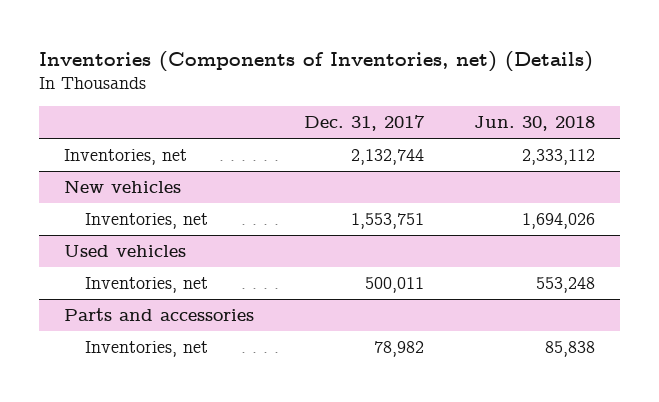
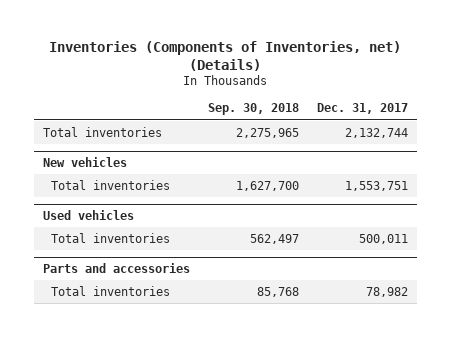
- | Dec. 31, 2017 | Jun. 30, 2018
+ | Sep. 30, 2018 | Dec. 31, 2017
- Inventories, net | 2,132,744 | 2,333,112
+ Total inventories | 2,275,965 | 2,132,744
@ New vehicles
- Inventories, net | 1,553,751 | 1,694,026
+ Total inventories | 1,627,700 | 1,553,751
@ Used vehicles
- Inventories, net | 500,011 | 553,248
+ Total inventories | 562,497 | 500,011
@ Parts and accessories
- Inventories, net | 78,982 | 85,838
+ Total inventories | 85,768 | 78,982

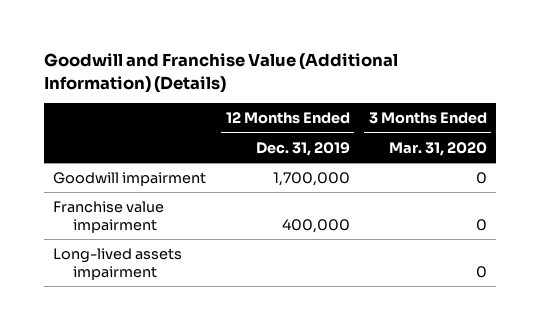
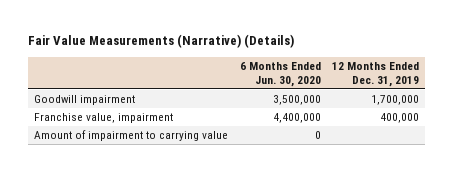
- Goodwill and Franchise Value (Additional Information) (Details)
+ Fair Value Measurements (Narrative) (Details)
- | 12 Months Ended Dec. 31, 2019 | 3 Months Ended Mar. 31, 2020
+ | 6 Months Ended Jun. 30, 2020 | 12 Months Ended Dec. 31, 2019
- Franchise value impairment | 400,000 | 0
- Long-lived assets impairment | | 0
+ Franchise value, impairment | 4,400,000 | 400,000
+ Amount of impairment to carrying value | 0 |

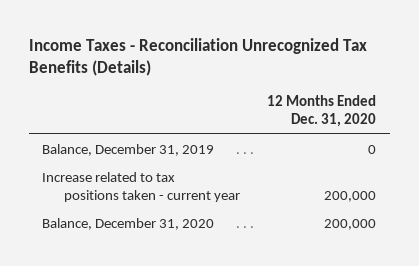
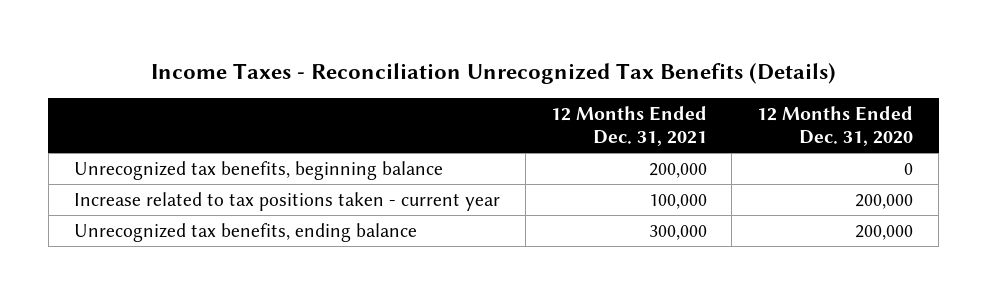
- | 12 Months Ended Dec. 31, 2020
+ | 12 Months Ended Dec. 31, 2021 | 12 Months Ended Dec. 31, 2020
- Balance, December 31, 2019 | 0
+ Unrecognized tax benefits, beginning balance | 200,000 | 0
- Balance, December 31, 2020 | 200,000
+ Unrecognized tax benefits, ending balance | 300,000 | 200,000

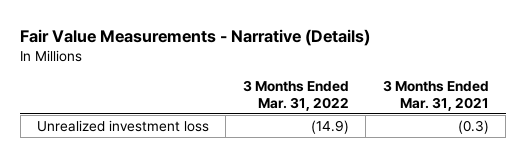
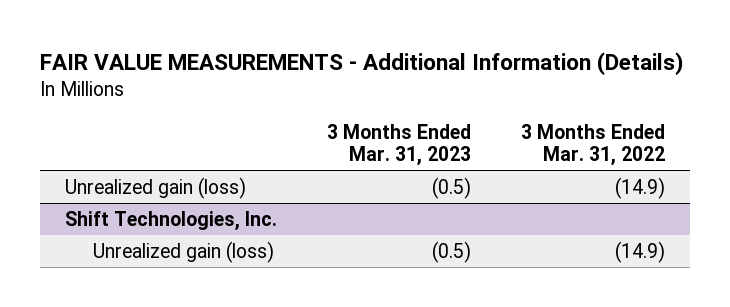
- Fair Value Measurements - Narrative (Details)
+ FAIR VALUE MEASUREMENTS - Additional Information (Details)
- | 3 Months Ended Mar. 31, 2022 | 3 Months Ended Mar. 31, 2021
+ | 3 Months Ended Mar. 31, 2023 | 3 Months Ended Mar. 31, 2022
- Unrealized investment loss | (14.9) | (0.3)
+ Unrealized gain (loss) | (0.5) | (14.9)
+ Shift Technologies, Inc.
+ Unrealized gain (loss) | (0.5) | (14.9)

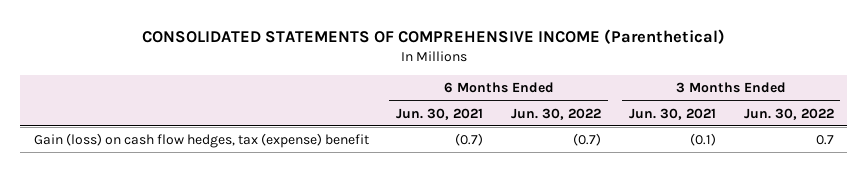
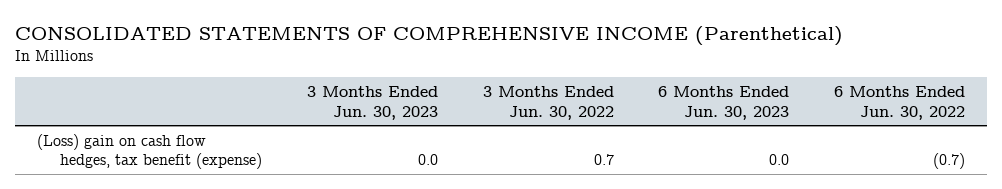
- | 6 Months Ended Jun. 30, 2021 | 6 Months Ended Jun. 30, 2022 | 3 Months Ended Jun. 30, 2021 | 3 Months Ended Jun. 30, 2022
+ | 3 Months Ended Jun. 30, 2023 | 3 Months Ended Jun. 30, 2022 | 6 Months Ended Jun. 30, 2023 | 6 Months Ended Jun. 30, 2022
- Gain (loss) on cash flow hedges, tax (expense) benefit | (0.7) | (0.7) | (0.1) | 0.7
+ (Loss) gain on cash flow hedges, tax benefit (expense) | 0.0 | 0.7 | 0.0 | (0.7)

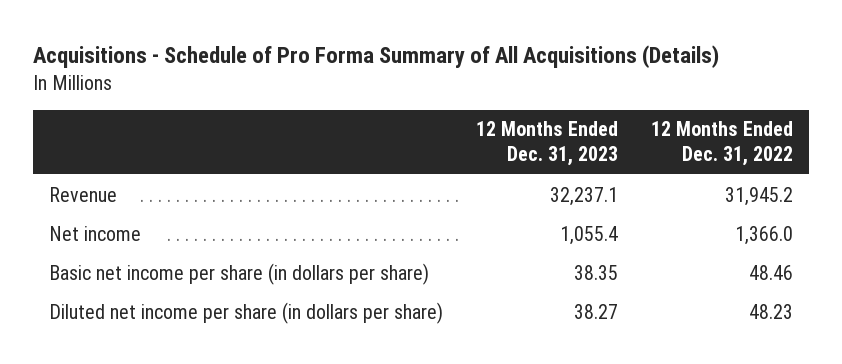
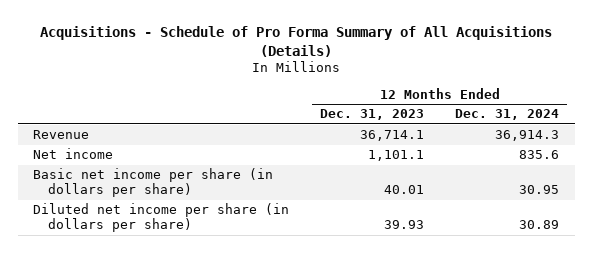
- | 12 Months Ended Dec. 31, 2023 | 12 Months Ended Dec. 31, 2022
+ | 12 Months Ended Dec. 31, 2023 | 12 Months Ended Dec. 31, 2024
- Revenue | 32,237.1 | 31,945.2
- Net income | 1,055.4 | 1,366.0
- Basic net income per share (in dollars per share) | 38.35 | 48.46
- Diluted net income per share (in dollars per share) | 38.27 | 48.23
+ Revenue | 36,714.1 | 36,914.3
+ Net income | 1,101.1 | 835.6
+ Basic net income per share (in dollars per share) | 40.01 | 30.95
+ Diluted net income per share (in dollars per share) | 39.93 | 30.89

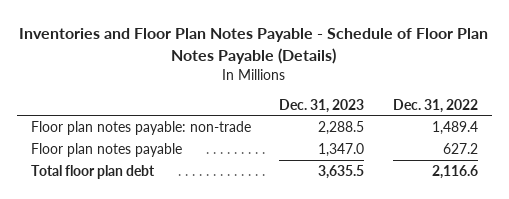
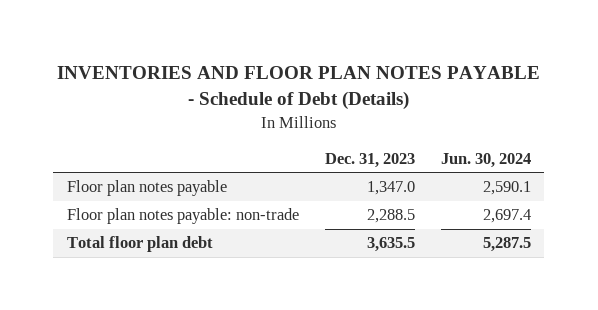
- Inventories and Floor Plan Notes Payable - Schedule of Floor Plan Notes Payable (Details)
+ INVENTORIES AND FLOOR PLAN NOTES PAYABLE - Schedule of Debt (Details)
- | Dec. 31, 2023 | Dec. 31, 2022
+ | Dec. 31, 2023 | Jun. 30, 2024
moved down: Floor plan notes payable: non-trade | 2,288.5 | 2,697.4

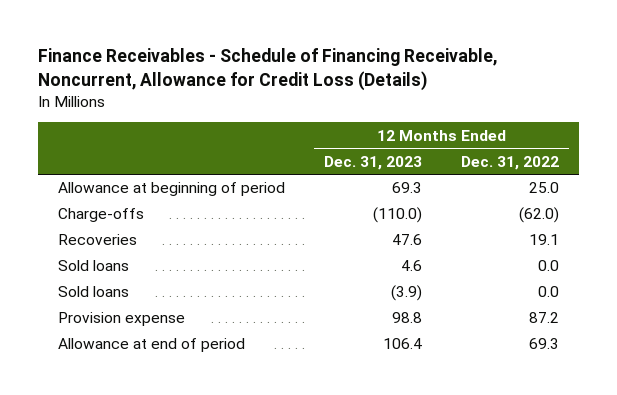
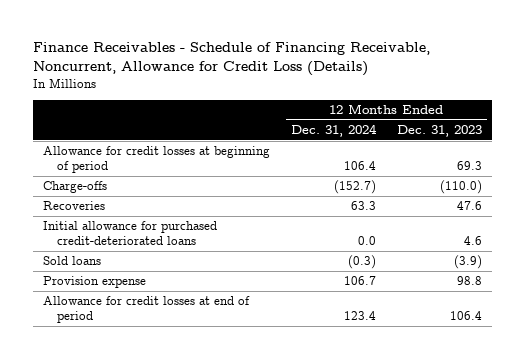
- | 12 Months Ended Dec. 31, 2023 | 12 Months Ended Dec. 31, 2022
+ | 12 Months Ended Dec. 31, 2024 | 12 Months Ended Dec. 31, 2023
- Allowance at beginning of period | 69.3 | 25.0
+ Allowance for credit losses at beginning of period | 106.4 | 69.3
- Sold loans | 4.6 | 0.0
+ Initial allowance for purchased credit-deteriorated loans | 0.0 | 4.6
- Allowance at end of period | 106.4 | 69.3
+ Allowance for credit losses at end of period | 123.4 | 106.4

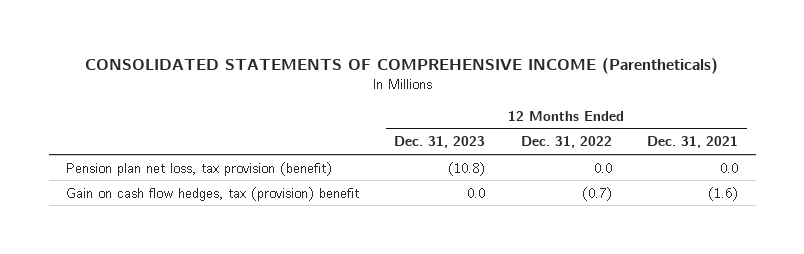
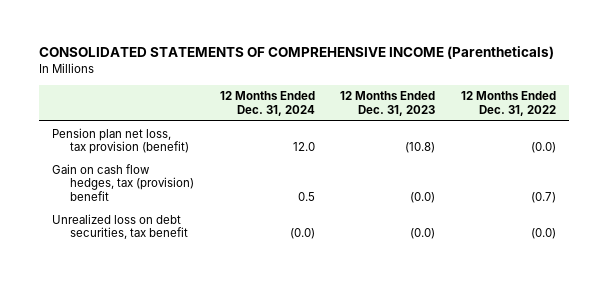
- | 12 Months Ended Dec. 31, 2023 | 12 Months Ended Dec. 31, 2022 | 12 Months Ended Dec. 31, 2021
+ | 12 Months Ended Dec. 31, 2024 | 12 Months Ended Dec. 31, 2023 | 12 Months Ended Dec. 31, 2022
- Pension plan net loss, tax provision (benefit) | (10.8) | 0.0 | 0.0
- Gain on cash flow hedges, tax (provision) benefit | 0.0 | (0.7) | (1.6)
+ Pension plan net loss, tax provision (benefit) | 12.0 | (10.8) | (0.0)
+ Gain on cash flow hedges, tax (provision) benefit | 0.5 | (0.0) | (0.7)
+ Unrealized loss on debt securities, tax benefit | (0.0) | (0.0) | (0.0)

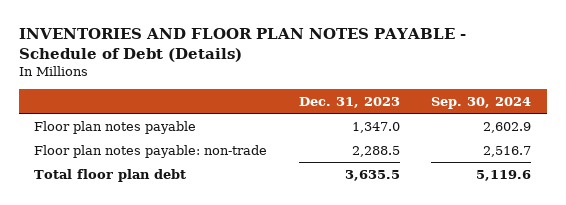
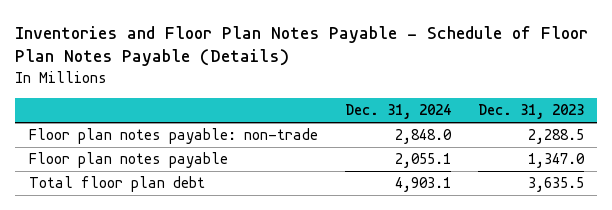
- INVENTORIES AND FLOOR PLAN NOTES PAYABLE - Schedule of Debt (Details)
+ Inventories and Floor Plan Notes Payable - Schedule of Floor Plan Notes Payable (Details)
- | Dec. 31, 2023 | Sep. 30, 2024
+ | Dec. 31, 2024 | Dec. 31, 2023
moved down: Floor plan notes payable | 2,055.1 | 1,347.0

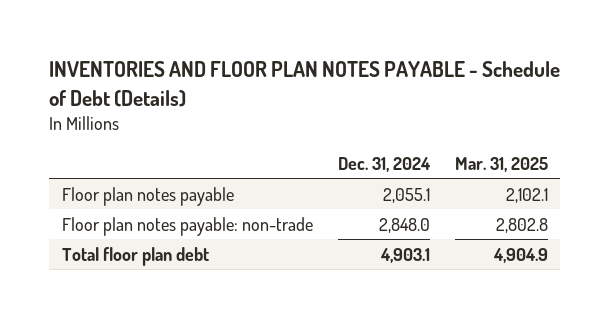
- Inventories and Floor Plan Notes Payable - Schedule of Floor Plan Notes Payable (Details)
+ INVENTORIES AND FLOOR PLAN NOTES PAYABLE - Schedule of Debt (Details)
- | Dec. 31, 2024 | Dec. 31, 2023
+ | Dec. 31, 2024 | Mar. 31, 2025
moved down: Floor plan notes payable: non-trade | 2,848.0 | 2,802.8

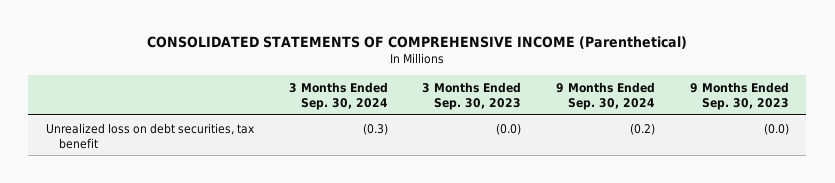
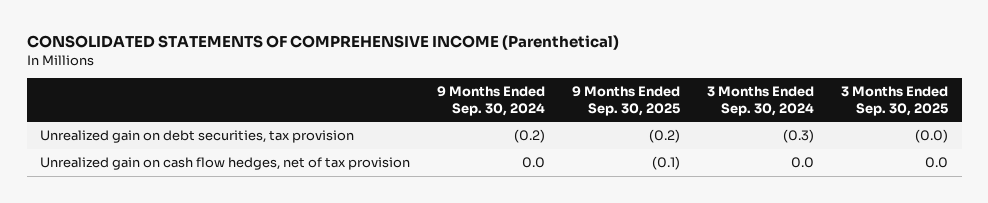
- | 3 Months Ended Sep. 30, 2024 | 3 Months Ended Sep. 30, 2023 | 9 Months Ended Sep. 30, 2024 | 9 Months Ended Sep. 30, 2023
+ | 9 Months Ended Sep. 30, 2024 | 9 Months Ended Sep. 30, 2025 | 3 Months Ended Sep. 30, 2024 | 3 Months Ended Sep. 30, 2025
- Unrealized loss on debt securities, tax benefit | (0.3) | (0.0) | (0.2) | (0.0)
+ Unrealized gain on debt securities, tax provision | (0.2) | (0.2) | (0.3) | (0.0)
+ Unrealized gain on cash flow hedges, net of tax provision | 0.0 | (0.1) | 0.0 | 0.0

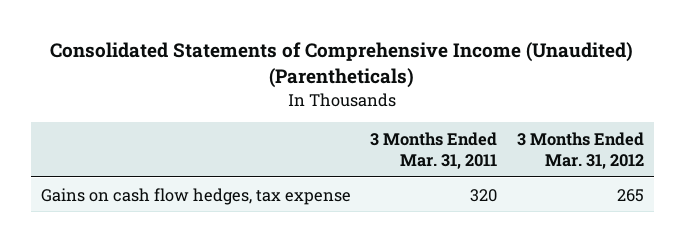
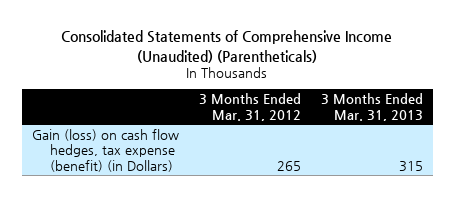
- | 3 Months Ended Mar. 31, 2011 | 3 Months Ended Mar. 31, 2012
+ | 3 Months Ended Mar. 31, 2012 | 3 Months Ended Mar. 31, 2013
- Gains on cash flow hedges, tax expense | 320 | 265
+ Gain (loss) on cash flow hedges, tax expense (benefit) (in Dollars) | 265 | 315

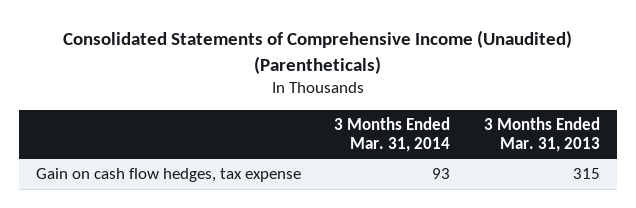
- | 3 Months Ended Mar. 31, 2012 | 3 Months Ended Mar. 31, 2013
+ | 3 Months Ended Mar. 31, 2014 | 3 Months Ended Mar. 31, 2013
- Gain (loss) on cash flow hedges, tax expense (benefit) (in Dollars) | 265 | 315
+ Gain on cash flow hedges, tax expense | 93 | 315

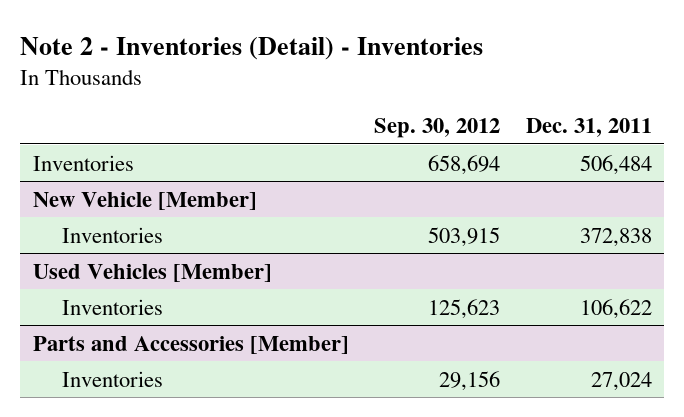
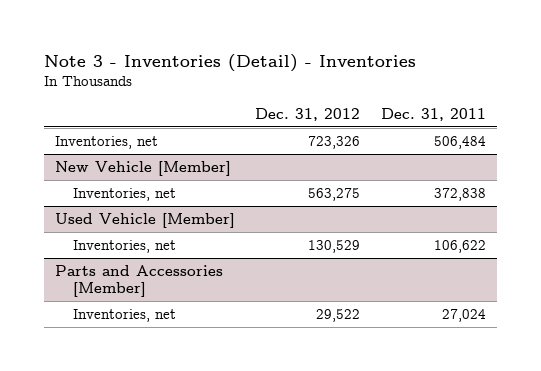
- Note 2 - Inventories (Detail) - Inventories
+ Note 3 - Inventories (Detail) - Inventories
- | Sep. 30, 2012 | Dec. 31, 2011
+ | Dec. 31, 2012 | Dec. 31, 2011
- Inventories | 658,694 | 506,484
+ Inventories, net | 723,326 | 506,484
@ New Vehicle [Member]
- Inventories | 503,915 | 372,838
- Used Vehicles [Member]
- Inventories | 125,623 | 106,622
@ New Vehicle [Member]
+ Inventories, net | 563,275 | 372,838
+ Used Vehicle [Member]
+ Inventories, net | 130,529 | 106,622
@ Parts and Accessories [Member]
- Inventories | 29,156 | 27,024
+ Inventories, net | 29,522 | 27,024

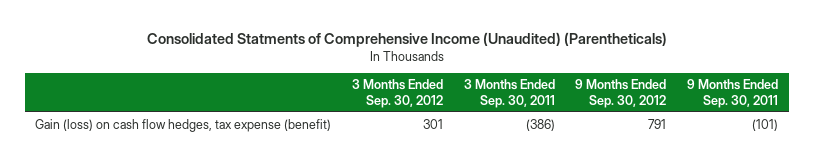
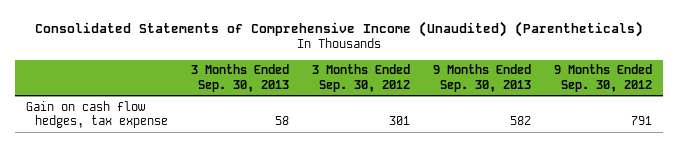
- Consolidated Statments of Comprehensive Income (Unaudited) (Parentheticals)
+ Consolidated Statements of Comprehensive Income (Unaudited) (Parentheticals)
- | 3 Months Ended Sep. 30, 2012 | 3 Months Ended Sep. 30, 2011 | 9 Months Ended Sep. 30, 2012 | 9 Months Ended Sep. 30, 2011
+ | 3 Months Ended Sep. 30, 2013 | 3 Months Ended Sep. 30, 2012 | 9 Months Ended Sep. 30, 2013 | 9 Months Ended Sep. 30, 2012
- Gain (loss) on cash flow hedges, tax expense (benefit) | 301 | (386) | 791 | (101)
+ Gain on cash flow hedges, tax expense | 58 | 301 | 582 | 791

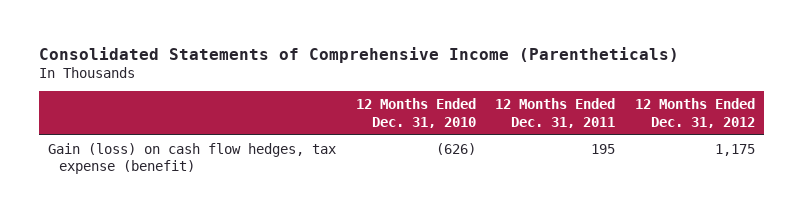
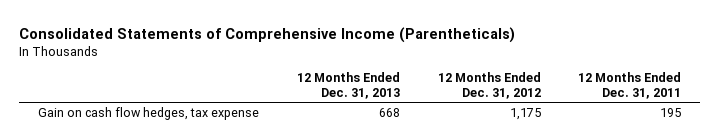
- | 12 Months Ended Dec. 31, 2010 | 12 Months Ended Dec. 31, 2011 | 12 Months Ended Dec. 31, 2012
+ | 12 Months Ended Dec. 31, 2013 | 12 Months Ended Dec. 31, 2012 | 12 Months Ended Dec. 31, 2011
- Gain (loss) on cash flow hedges, tax expense (benefit) | (626) | 195 | 1,175
+ Gain on cash flow hedges, tax expense | 668 | 1,175 | 195

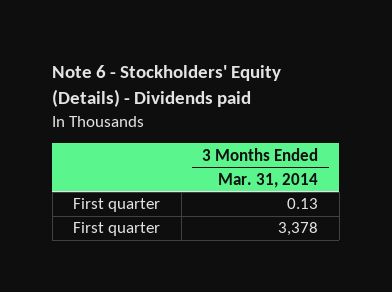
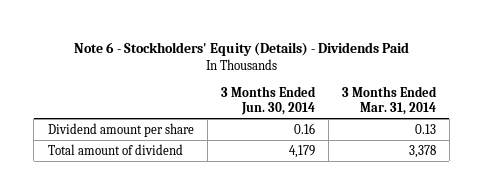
- Note 6 - Stockholders' Equity (Details) - Dividends paid
+ Note 6 - Stockholders' Equity (Details) - Dividends Paid
- | 3 Months Ended Mar. 31, 2014
+ | 3 Months Ended Jun. 30, 2014 | 3 Months Ended Mar. 31, 2014
- First quarter | 0.13
- First quarter | 3,378
+ Dividend amount per share | 0.16 | 0.13
+ Total amount of dividend | 4,179 | 3,378

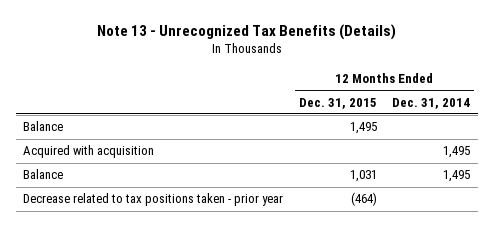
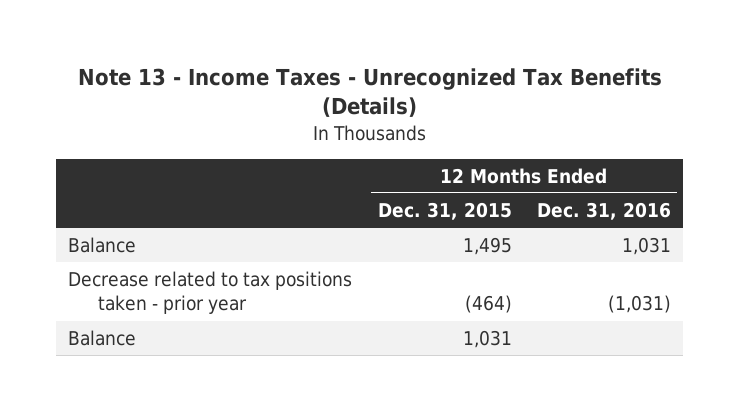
- Note 13 - Unrecognized Tax Benefits (Details)
+ Note 13 - Income Taxes - Unrecognized Tax Benefits (Details)
- | 12 Months Ended Dec. 31, 2015 | 12 Months Ended Dec. 31, 2014
+ | 12 Months Ended Dec. 31, 2015 | 12 Months Ended Dec. 31, 2016
- Acquired with acquisition | | 1,495
moved down: Balance | 1,031 |

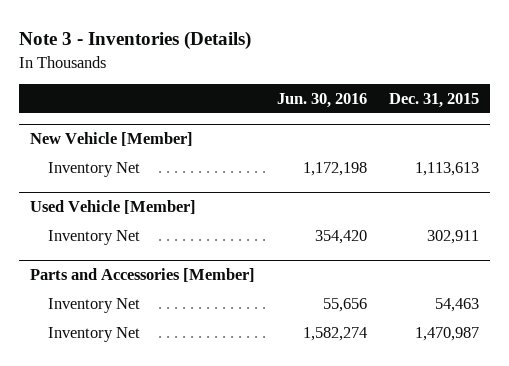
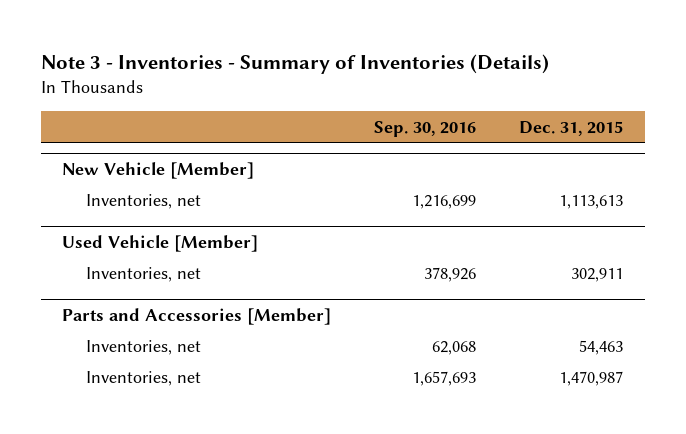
- Note 3 - Inventories (Details)
+ Note 3 - Inventories - Summary of Inventories (Details)
- | Jun. 30, 2016 | Dec. 31, 2015
+ | Sep. 30, 2016 | Dec. 31, 2015
@ New Vehicle [Member]
- Inventory Net | 1,172,198 | 1,113,613
+ Inventories, net | 1,216,699 | 1,113,613
@ Used Vehicle [Member]
- Inventory Net | 354,420 | 302,911
+ Inventories, net | 378,926 | 302,911
@ Parts and Accessories [Member]
- Inventory Net | 55,656 | 54,463
- Inventory Net | 1,582,274 | 1,470,987
+ Inventories, net | 62,068 | 54,463
+ Inventories, net | 1,657,693 | 1,470,987

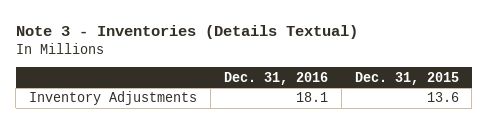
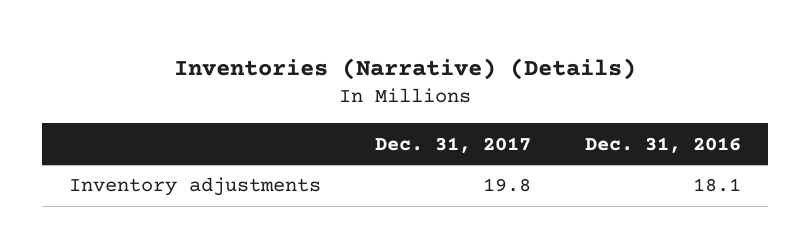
- Note 3 - Inventories (Details Textual)
+ Inventories (Narrative) (Details)
- | Dec. 31, 2016 | Dec. 31, 2015
+ | Dec. 31, 2017 | Dec. 31, 2016
- Inventory Adjustments | 18.1 | 13.6
+ Inventory adjustments | 19.8 | 18.1

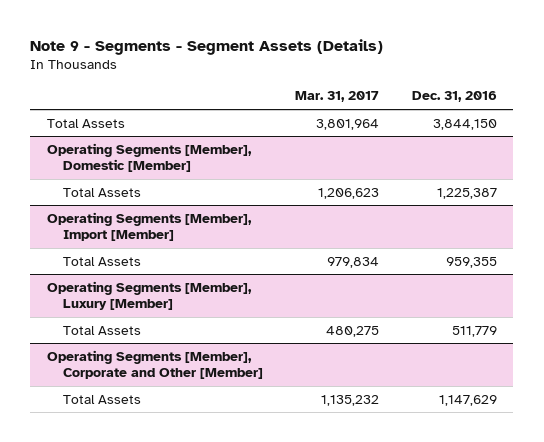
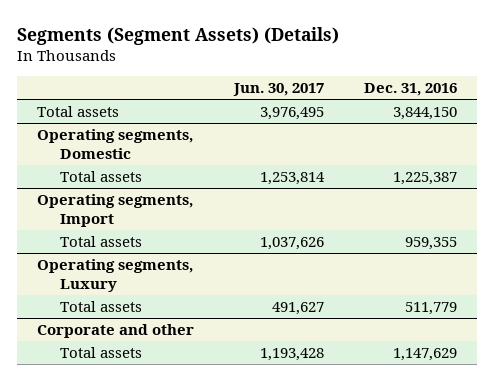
- Note 9 - Segments - Segment Assets (Details)
+ Segments (Segment Assets) (Details)
- | Mar. 31, 2017 | Dec. 31, 2016
+ | Jun. 30, 2017 | Dec. 31, 2016
- Total Assets | 3,801,964 | 3,844,150
- Operating Segments [Member], Domestic [Member]
- Total Assets | 1,206,623 | 1,225,387
- Operating Segments [Member], Import [Member]
- Total Assets | 979,834 | 959,355
- Operating Segments [Member], Luxury [Member]
- Total Assets | 480,275 | 511,779
- Operating Segments [Member], Corporate and Other [Member]
- Total Assets | 1,135,232 | 1,147,629
+ Total assets | 3,976,495 | 3,844,150
+ Operating segments, Domestic
+ Total assets | 1,253,814 | 1,225,387
+ Operating segments, Import
+ Total assets | 1,037,626 | 959,355
+ Operating segments, Luxury
+ Total assets | 491,627 | 511,779
+ Corporate and other
+ Total assets | 1,193,428 | 1,147,629

